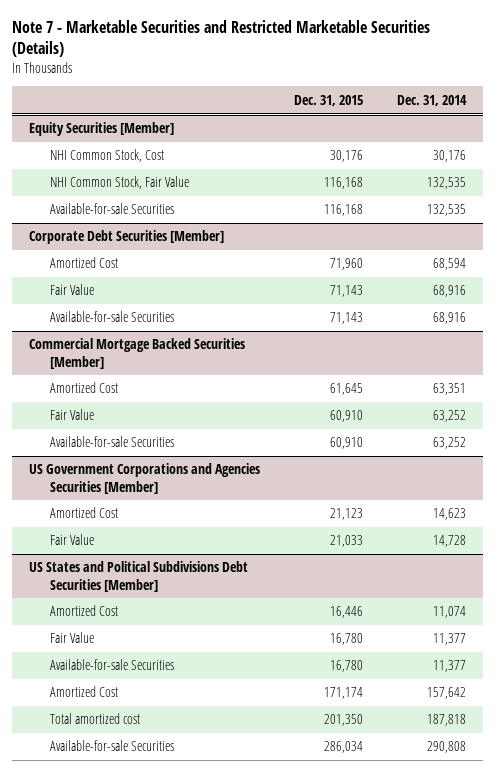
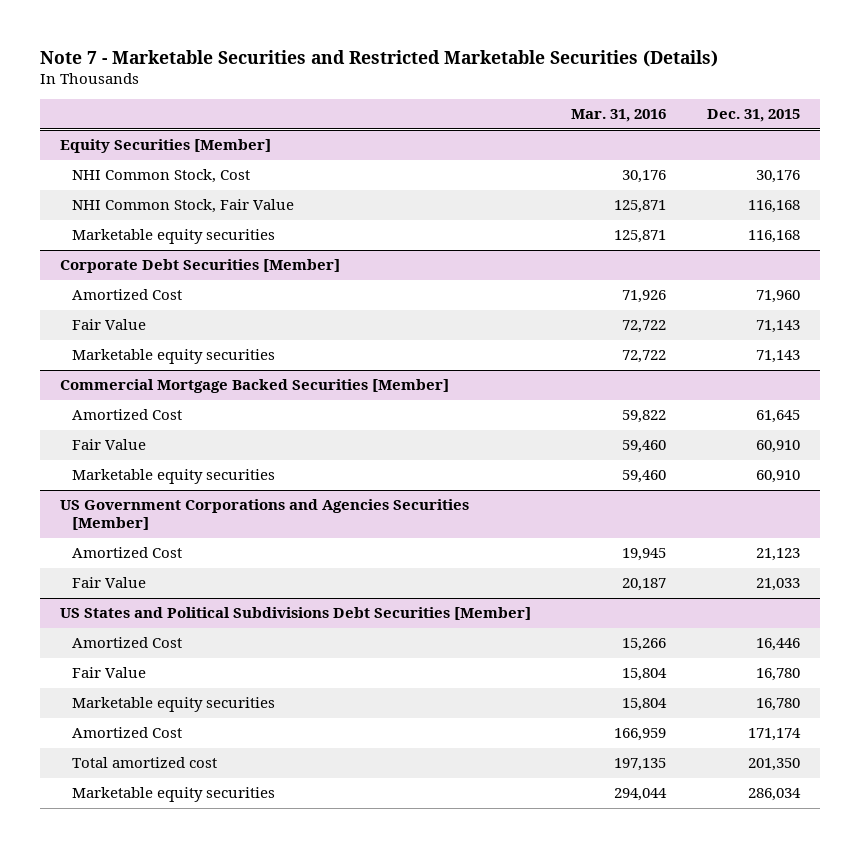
- | Dec. 31, 2015 | Dec. 31, 2014
+ | Mar. 31, 2016 | Dec. 31, 2015
@ Equity Securities [Member]
- Available-for-sale Securities | 116,168 | 132,535
+ Marketable equity securities | 125,871 | 116,168
@ Corporate Debt Securities [Member]
- Available-for-sale Securities | 71,143 | 68,916
+ Marketable equity securities | 72,722 | 71,143
@ Commercial Mortgage Backed Securities [Member]
- Available-for-sale Securities | 60,910 | 63,252
+ Marketable equity securities | 59,460 | 60,910
@ US States and Political Subdivisions Debt Securities [Member]
- Available-for-sale Securities | 16,780 | 11,377
+ Marketable equity securities | 15,804 | 16,780
- Available-for-sale Securities | 286,034 | 290,808
+ Marketable equity securities | 294,044 | 286,034

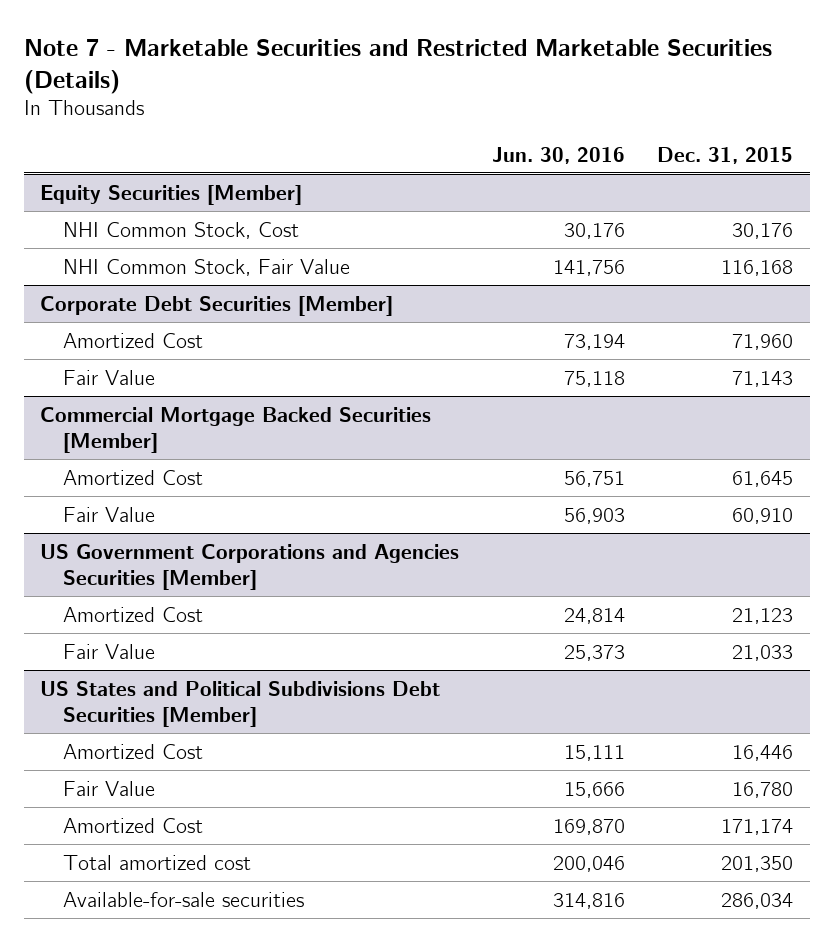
- | Mar. 31, 2016 | Dec. 31, 2015
+ | Jun. 30, 2016 | Dec. 31, 2015
@ Equity Securities [Member]
- Marketable equity securities | 125,871 | 116,168
@ Corporate Debt Securities [Member]
- Marketable equity securities | 72,722 | 71,143
@ Commercial Mortgage Backed Securities [Member]
- Marketable equity securities | 59,460 | 60,910
@ US States and Political Subdivisions Debt Securities [Member]
- Marketable equity securities | 15,804 | 16,780
- Marketable equity securities | 294,044 | 286,034
+ Available-for-sale securities | 314,816 | 286,034

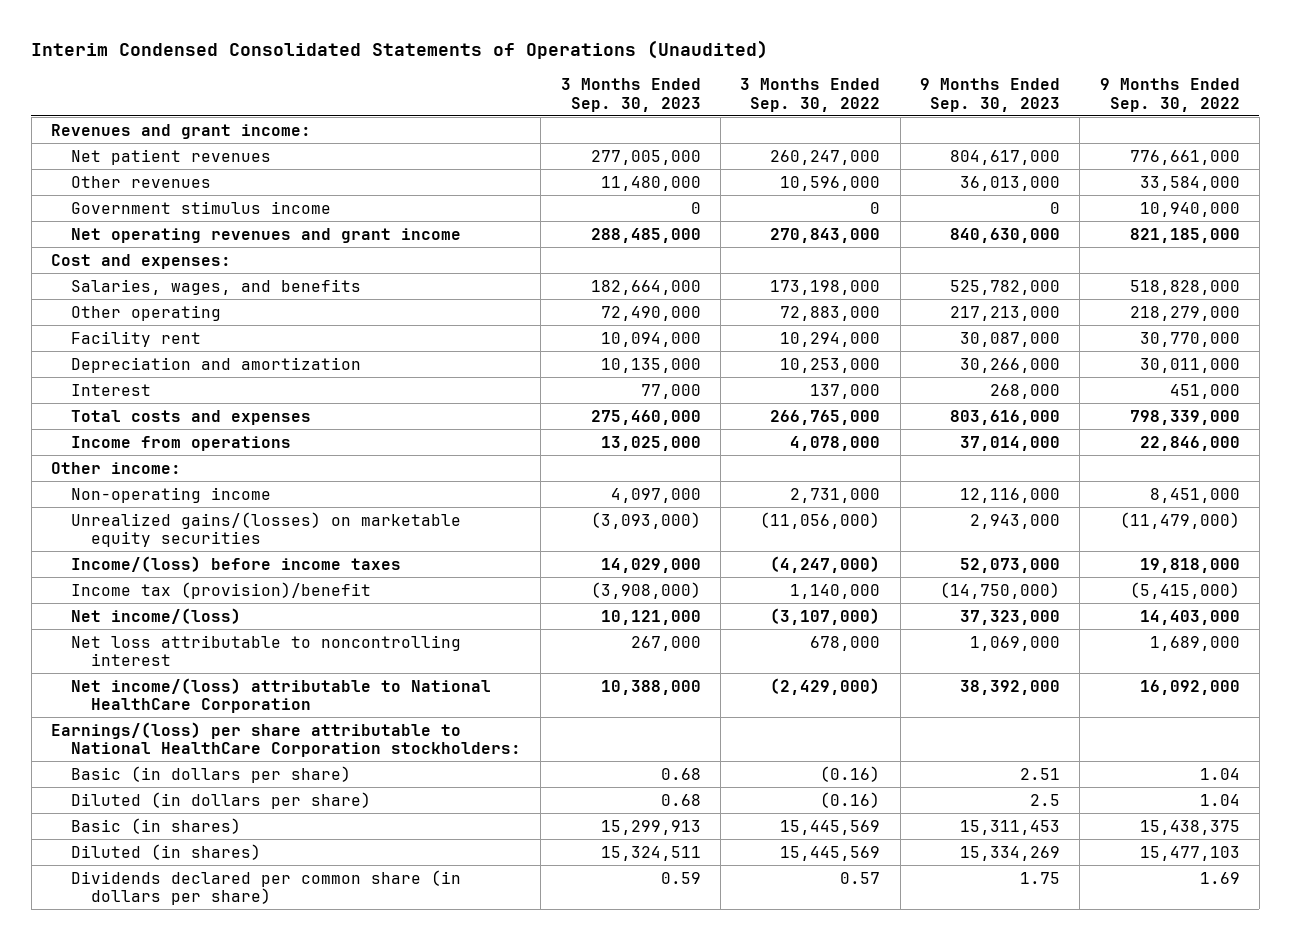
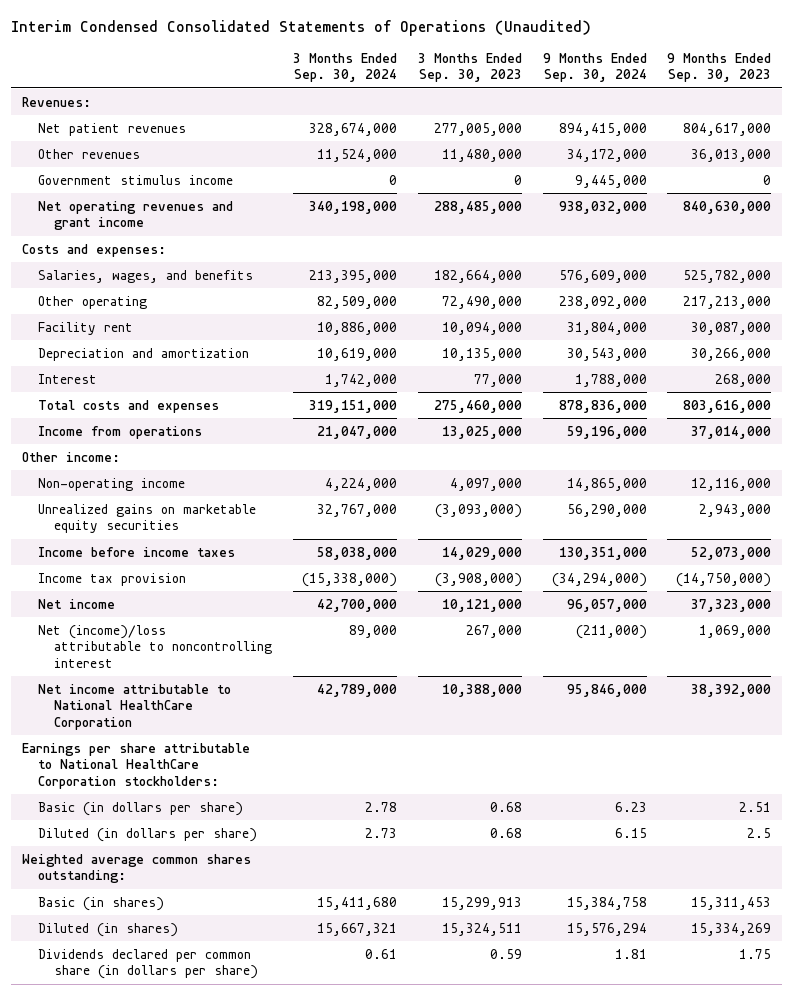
- | 3 Months Ended Sep. 30, 2023 | 3 Months Ended Sep. 30, 2022 | 9 Months Ended Sep. 30, 2023 | 9 Months Ended Sep. 30, 2022
+ | 3 Months Ended Sep. 30, 2024 | 3 Months Ended Sep. 30, 2023 | 9 Months Ended Sep. 30, 2024 | 9 Months Ended Sep. 30, 2023
- Revenues and grant income:
+ Revenues:
- Cost and expenses:
+ Costs and expenses:
- Unrealized gains/(losses) on marketable equity securities | (3,093,000) | (11,056,000) | 2,943,000 | (11,479,000)
- Income/(loss) before income taxes | 14,029,000 | (4,247,000) | 52,073,000 | 19,818,000
- Income tax (provision)/benefit | (3,908,000) | 1,140,000 | (14,750,000) | (5,415,000)
- Net income/(loss) | 10,121,000 | (3,107,000) | 37,323,000 | 14,403,000
- Net loss attributable to noncontrolling interest | 267,000 | 678,000 | 1,069,000 | 1,689,000
- Net income/(loss) attributable to National HealthCare Corporation | 10,388,000 | (2,429,000) | 38,392,000 | 16,092,000
- Earnings/(loss) per share attributable to National HealthCare Corporation stockholders:
+ Unrealized gains on marketable equity securities | 32,767,000 | (3,093,000) | 56,290,000 | 2,943,000
+ Income before income taxes | 58,038,000 | 14,029,000 | 130,351,000 | 52,073,000
+ Income tax provision | (15,338,000) | (3,908,000) | (34,294,000) | (14,750,000)
+ Net income | 42,700,000 | 10,121,000 | 96,057,000 | 37,323,000
+ Net (income)/loss attributable to noncontrolling interest | 89,000 | 267,000 | (211,000) | 1,069,000
+ Net income attributable to National HealthCare Corporation | 42,789,000 | 10,388,000 | 95,846,000 | 38,392,000
+ Earnings per share attributable to National HealthCare Corporation stockholders:
+ Weighted average common shares outstanding:

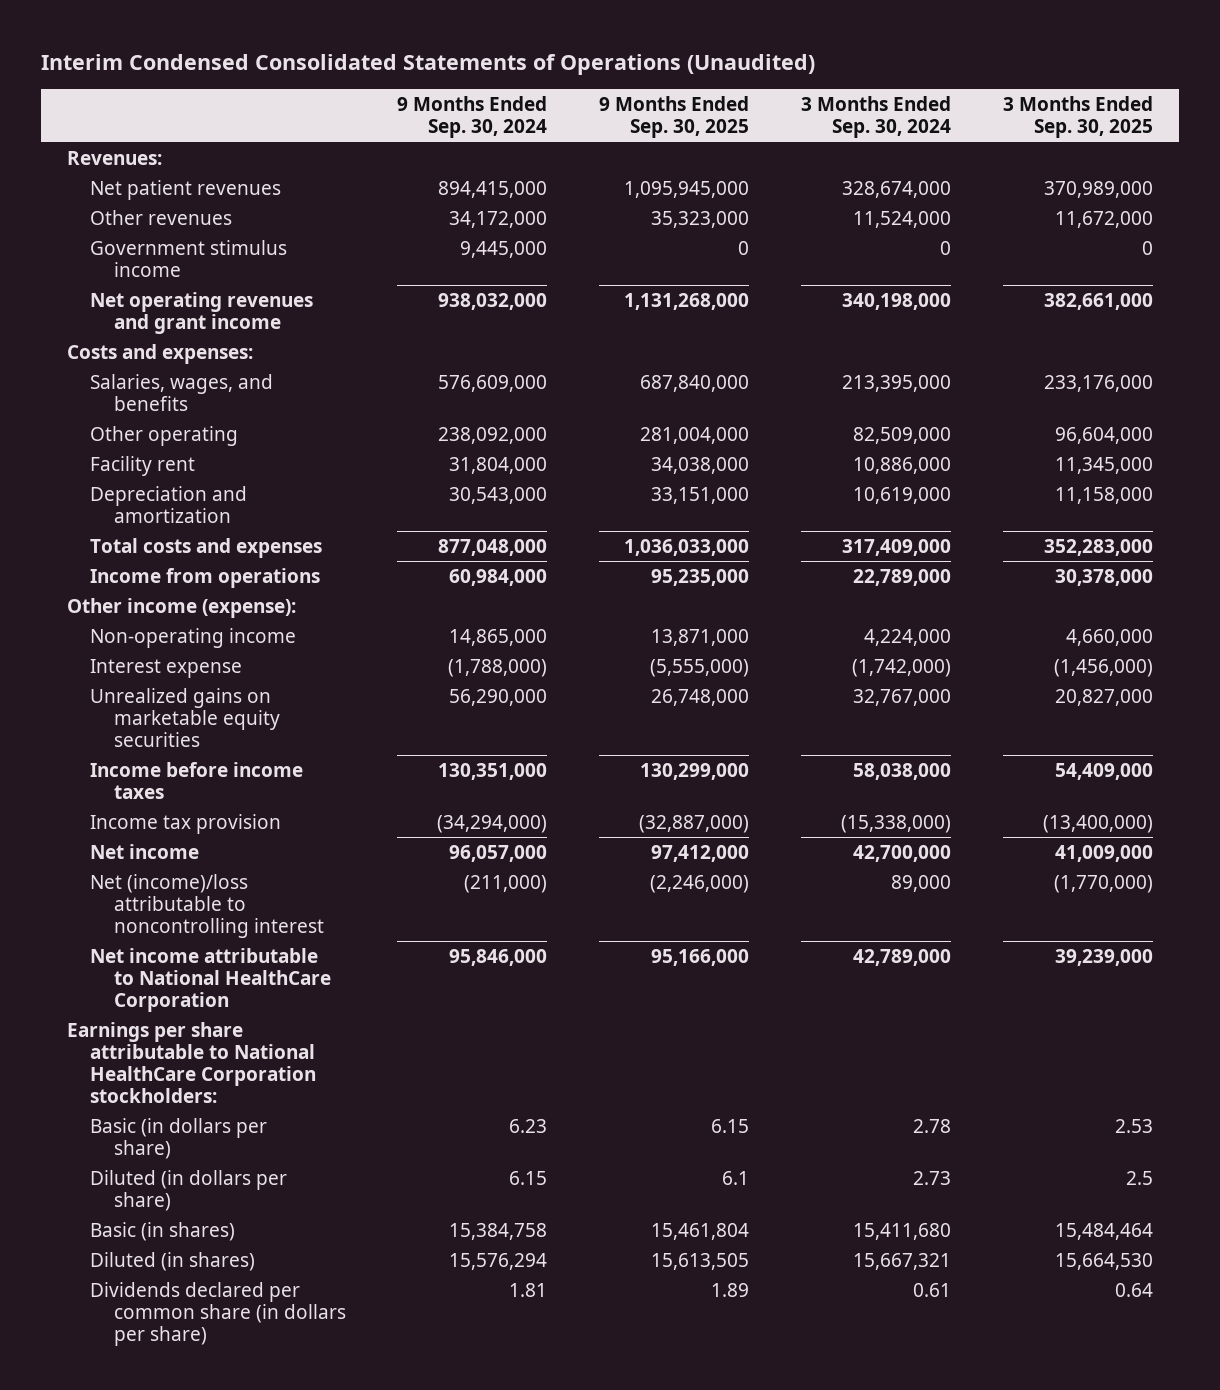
- | 3 Months Ended Sep. 30, 2024 | 3 Months Ended Sep. 30, 2023 | 9 Months Ended Sep. 30, 2024 | 9 Months Ended Sep. 30, 2023
+ | 9 Months Ended Sep. 30, 2024 | 9 Months Ended Sep. 30, 2025 | 3 Months Ended Sep. 30, 2024 | 3 Months Ended Sep. 30, 2025
- Interest | 1,742,000 | 77,000 | 1,788,000 | 268,000
- Total costs and expenses | 319,151,000 | 275,460,000 | 878,836,000 | 803,616,000
- Income from operations | 21,047,000 | 13,025,000 | 59,196,000 | 37,014,000
- Other income:
+ Total costs and expenses | 877,048,000 | 1,036,033,000 | 317,409,000 | 352,283,000
+ Income from operations | 60,984,000 | 95,235,000 | 22,789,000 | 30,378,000
+ Other income (expense):
+ Interest expense | (1,788,000) | (5,555,000) | (1,742,000) | (1,456,000)
- Weighted average common shares outstanding:

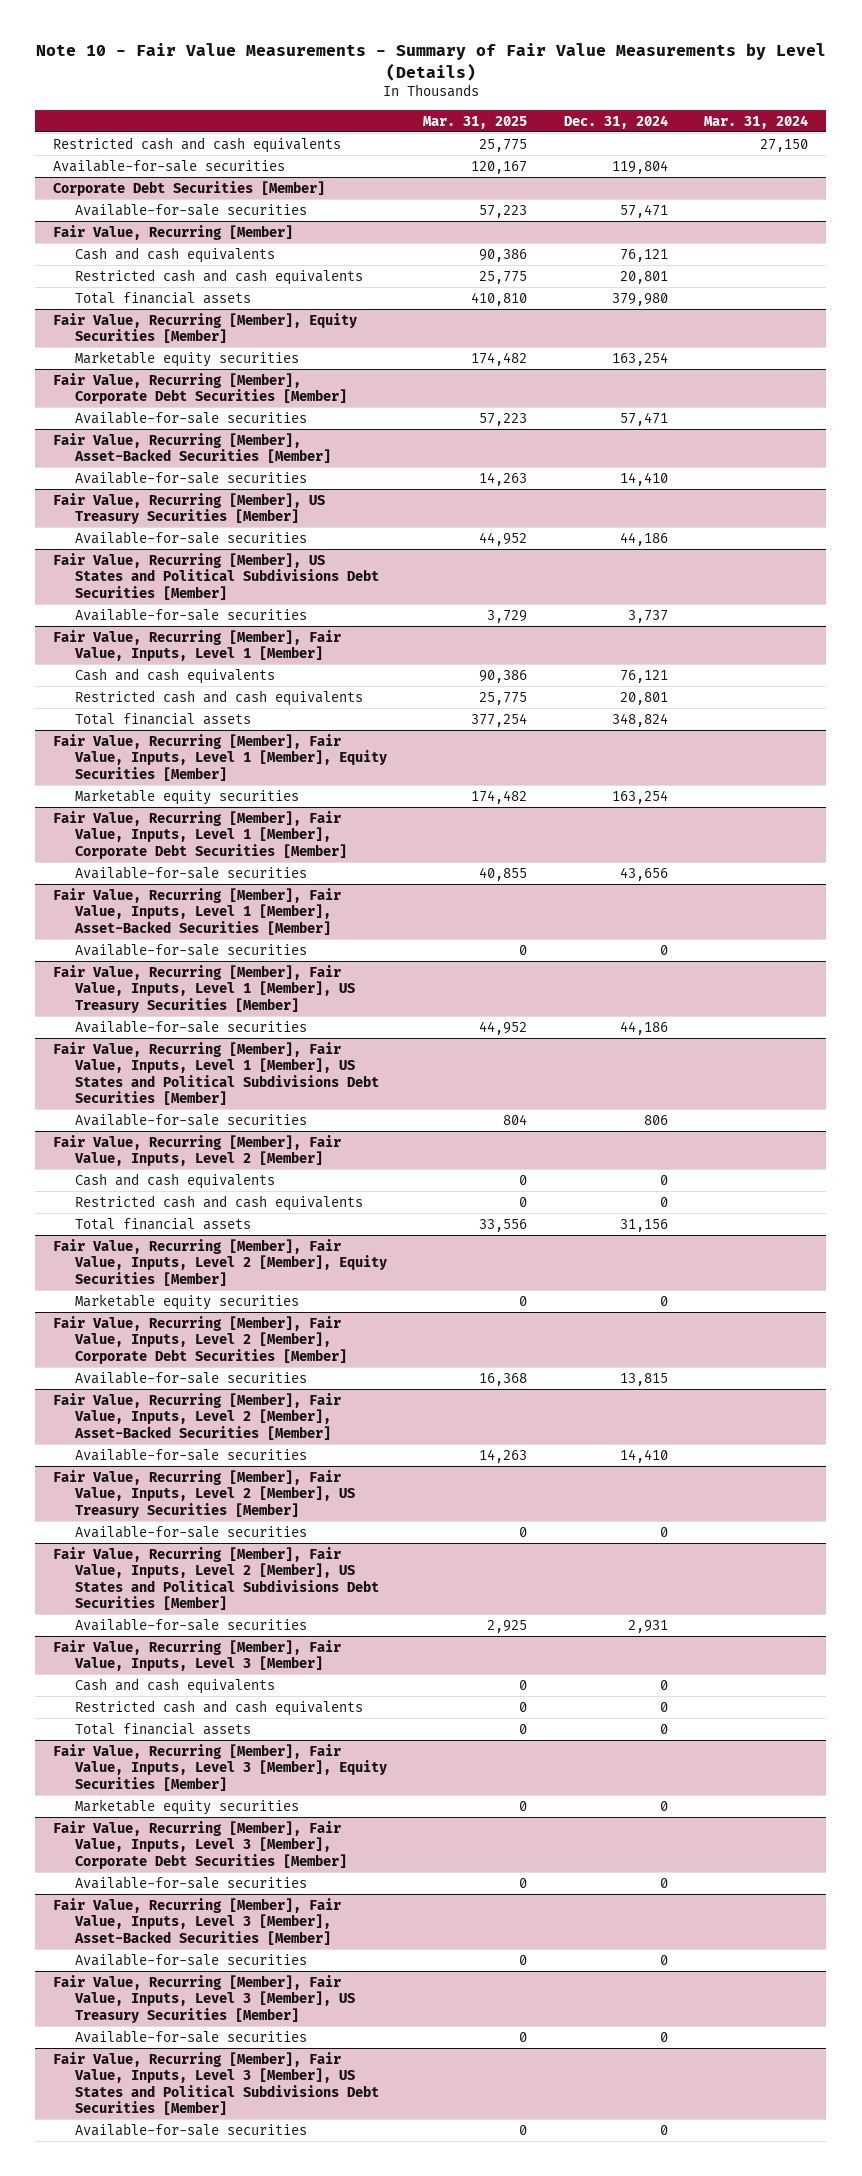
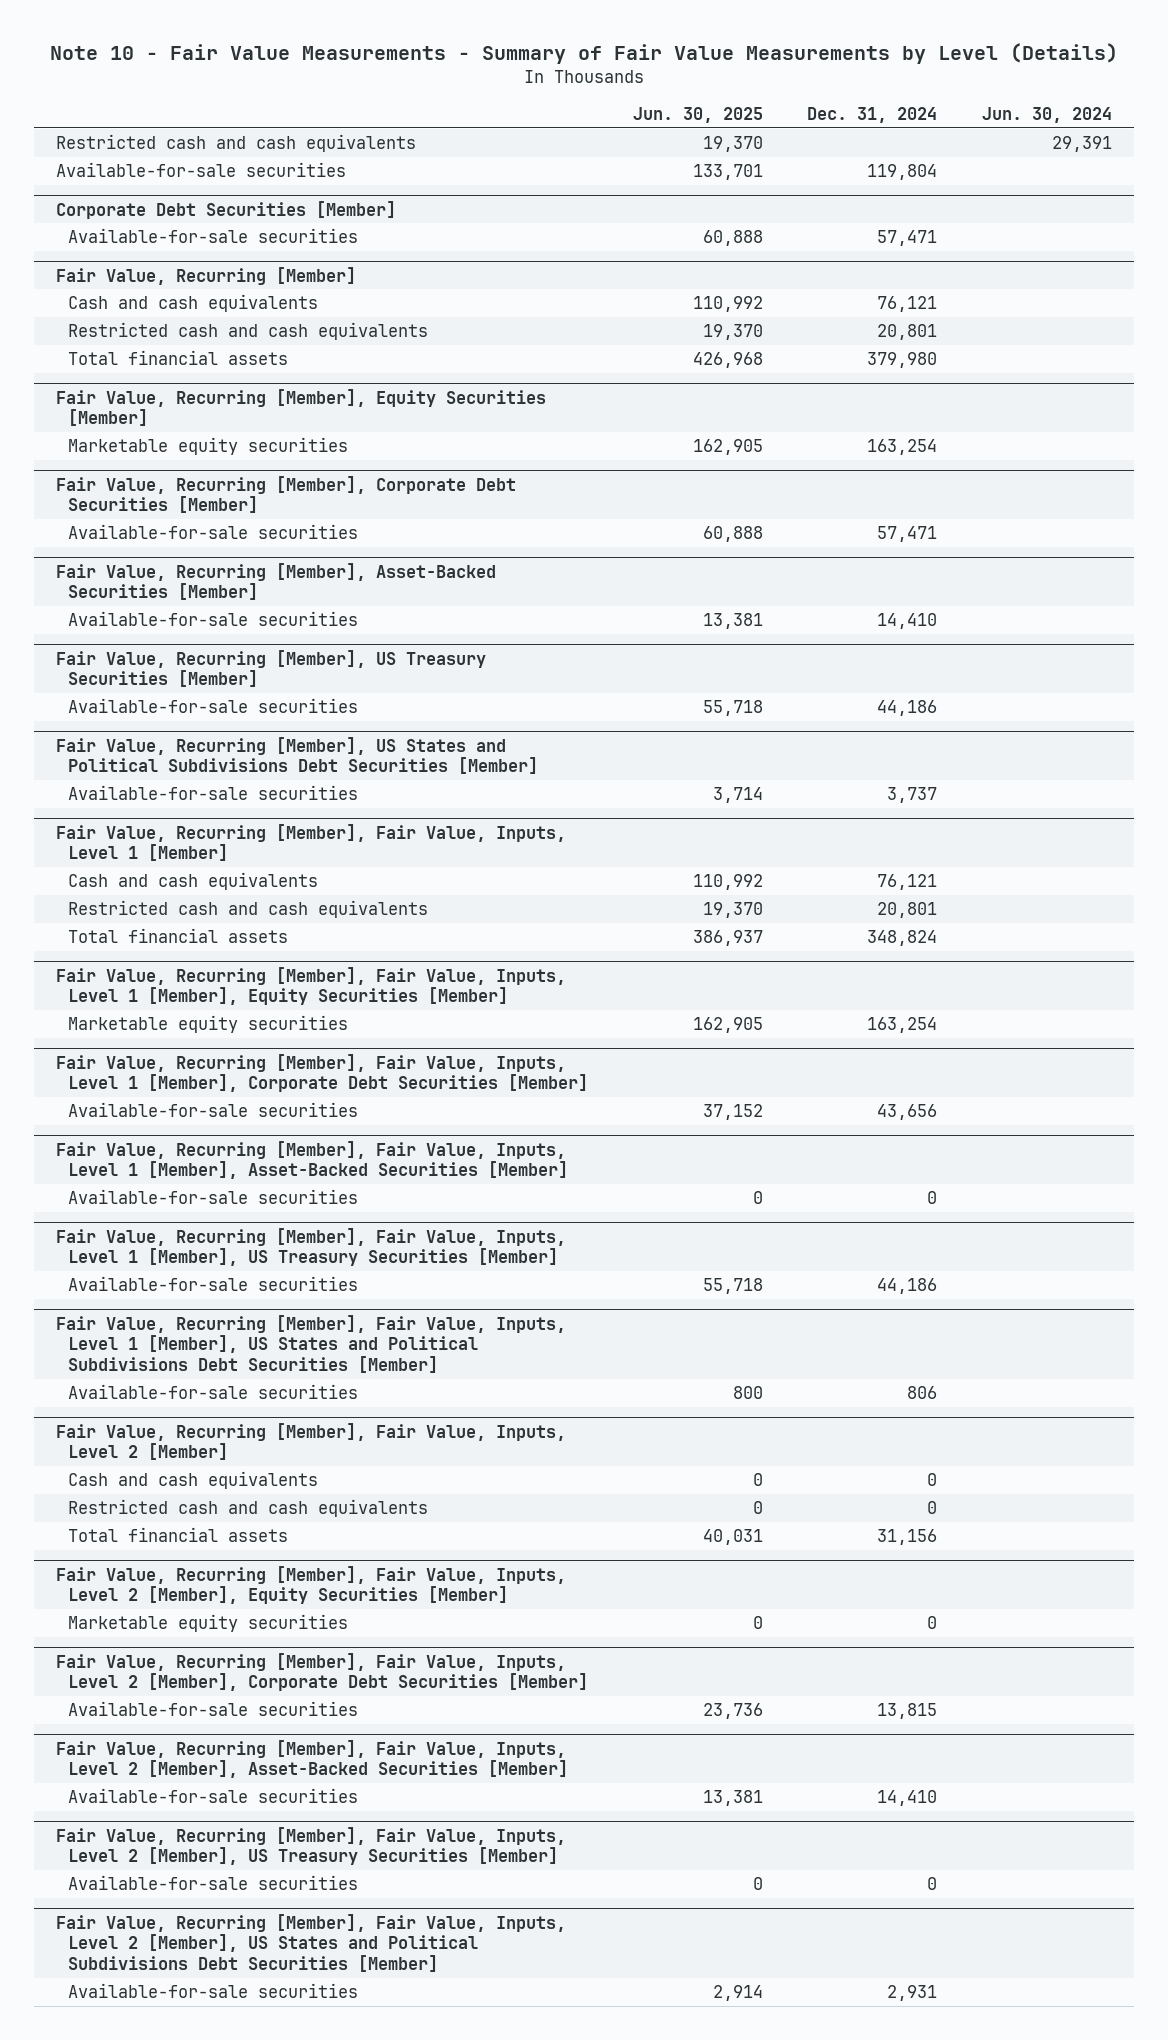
- | Mar. 31, 2025 | Dec. 31, 2024 | Mar. 31, 2024
+ | Jun. 30, 2025 | Dec. 31, 2024 | Jun. 30, 2024
- Fair Value, Recurring [Member], Fair Value, Inputs, Level 3 [Member]
- Cash and cash equivalents | 0 | 0 |
- Restricted cash and cash equivalents | 0 | 0 |
- Total financial assets | 0 | 0 |
- Fair Value, Recurring [Member], Fair Value, Inputs, Level 3 [Member], Equity Securities [Member]
- Marketable equity securities | 0 | 0 |
- Fair Value, Recurring [Member], Fair Value, Inputs, Level 3 [Member], Corporate Debt Securities [Member]
- Available-for-sale securities | 0 | 0 |
- Fair Value, Recurring [Member], Fair Value, Inputs, Level 3 [Member], Asset-Backed Securities [Member]
- Available-for-sale securities | 0 | 0 |
- Fair Value, Recurring [Member], Fair Value, Inputs, Level 3 [Member], US Treasury Securities [Member]
- Available-for-sale securities | 0 | 0 |
- Fair Value, Recurring [Member], Fair Value, Inputs, Level 3 [Member], US States and Political Subdivisions Debt Securities [Member]
- Available-for-sale securities | 0 | 0 |

